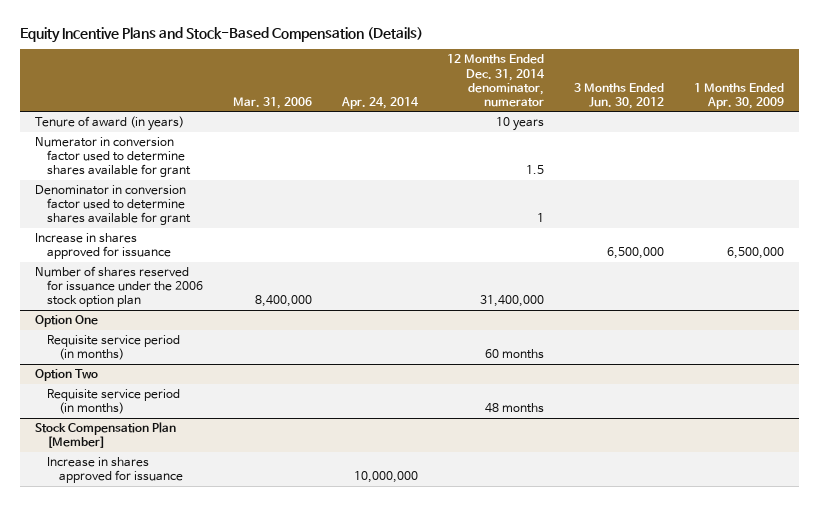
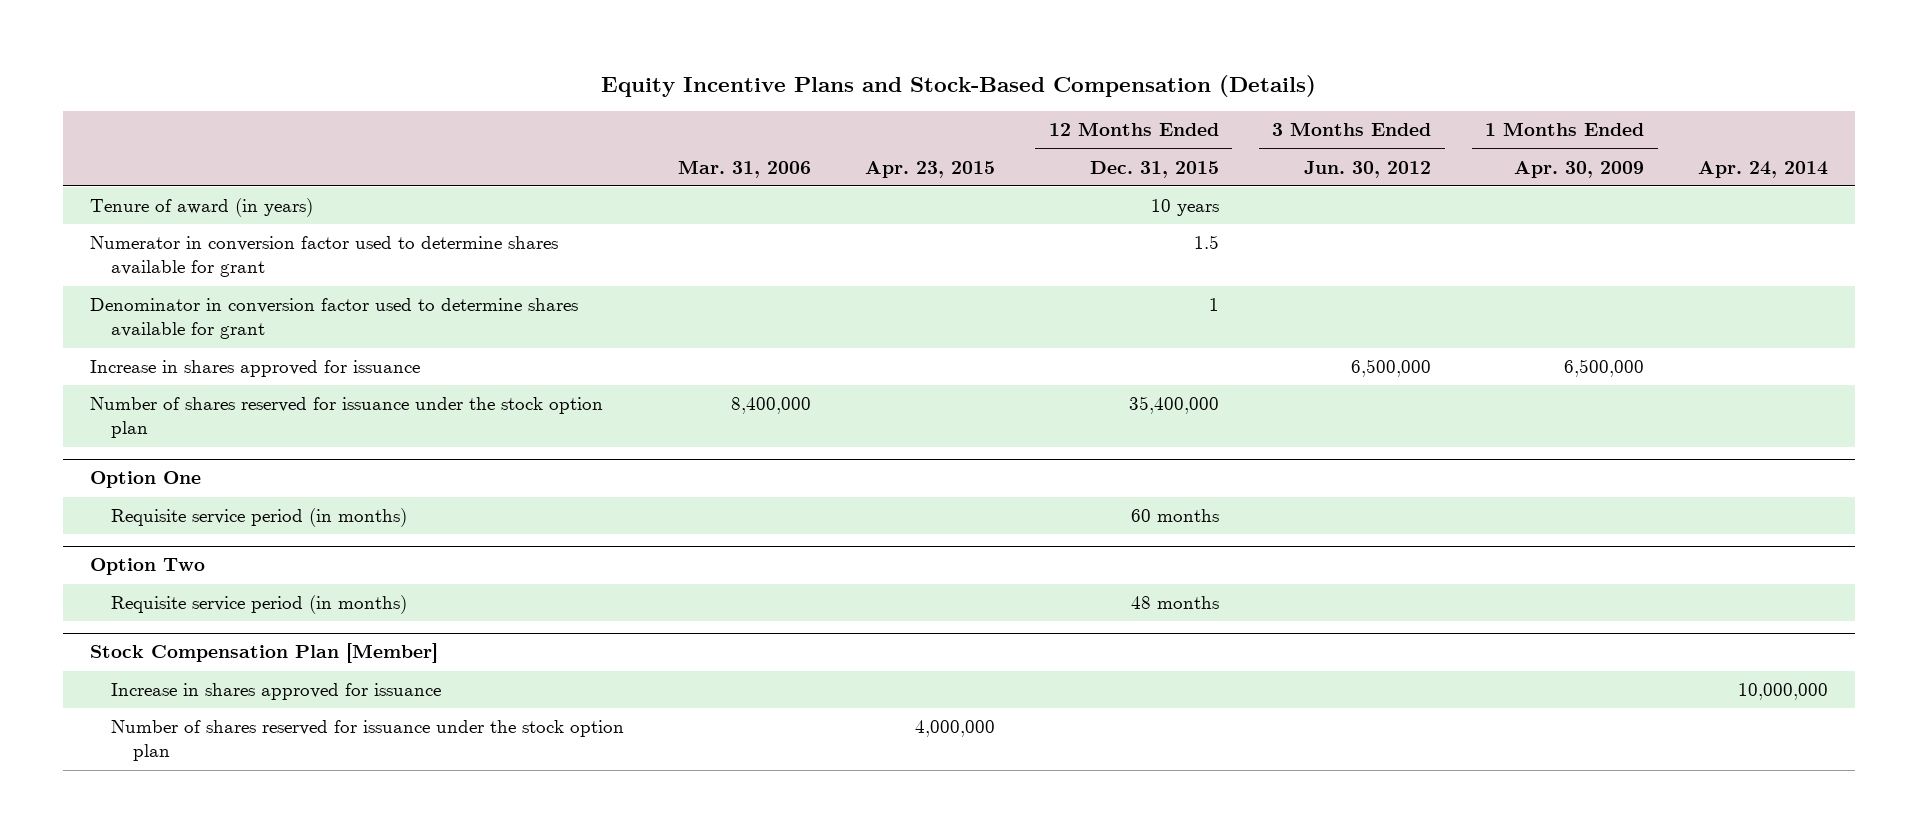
- | Mar. 31, 2006 | Apr. 24, 2014 | 12 Months Ended Dec. 31, 2014 denominator, numerator | 3 Months Ended Jun. 30, 2012 | 1 Months Ended Apr. 30, 2009
+ | Mar. 31, 2006 | Apr. 23, 2015 | 12 Months Ended Dec. 31, 2015 | 3 Months Ended Jun. 30, 2012 | 1 Months Ended Apr. 30, 2009 | Apr. 24, 2014
- Number of shares reserved for issuance under the 2006 stock option plan | 8,400,000 | | 31,400,000 | |
+ Number of shares reserved for issuance under the stock option plan | 8,400,000 | | 35,400,000 | | |
@ Stock Compensation Plan [Member]
+ Number of shares reserved for issuance under the stock option plan | | 4,000,000 | | | |

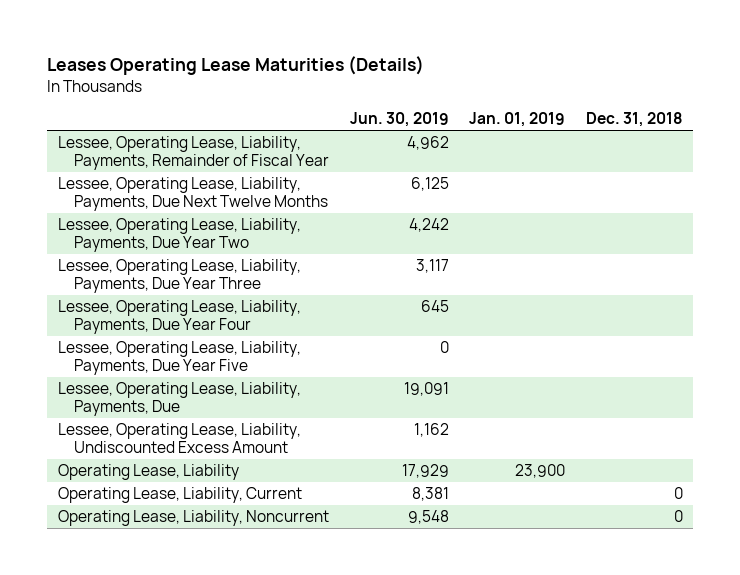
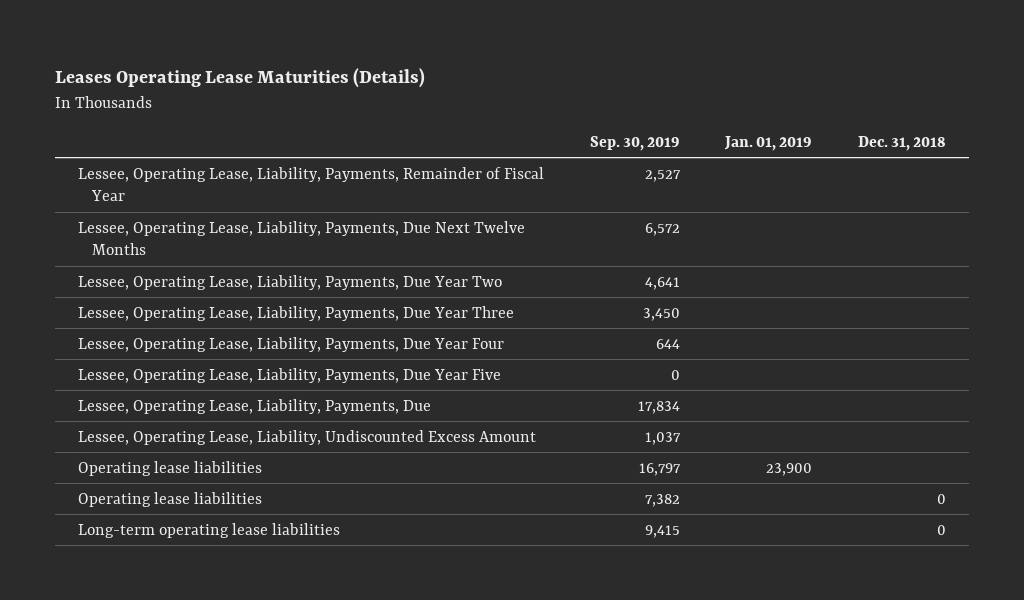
- | Jun. 30, 2019 | Jan. 01, 2019 | Dec. 31, 2018
+ | Sep. 30, 2019 | Jan. 01, 2019 | Dec. 31, 2018
- Operating Lease, Liability | 17,929 | 23,900 |
- Operating Lease, Liability, Current | 8,381 | | 0
- Operating Lease, Liability, Noncurrent | 9,548 | | 0
+ Operating lease liabilities | 16,797 | 23,900 |
+ Operating lease liabilities | 7,382 | | 0
+ Long-term operating lease liabilities | 9,415 | | 0

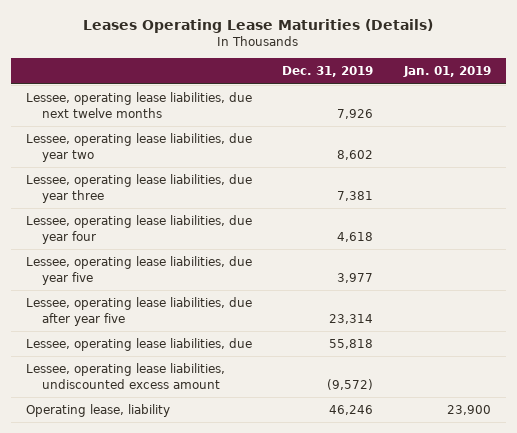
- | Sep. 30, 2019 | Jan. 01, 2019 | Dec. 31, 2018
+ | Dec. 31, 2019 | Jan. 01, 2019
- Lessee, Operating Lease, Liability, Payments, Remainder of Fiscal Year | 2,527 | |
- Lessee, Operating Lease, Liability, Payments, Due Next Twelve Months | 6,572 | |
- Lessee, Operating Lease, Liability, Payments, Due Year Two | 4,641 | |
- Lessee, Operating Lease, Liability, Payments, Due Year Three | 3,450 | |
- Lessee, Operating Lease, Liability, Payments, Due Year Four | 644 | |
- Lessee, Operating Lease, Liability, Payments, Due Year Five | 0 | |
- Lessee, Operating Lease, Liability, Payments, Due | 17,834 | |
- Lessee, Operating Lease, Liability, Undiscounted Excess Amount | 1,037 | |
- Operating lease liabilities | 16,797 | 23,900 |
- Operating lease liabilities | 7,382 | | 0
- Long-term operating lease liabilities | 9,415 | | 0
+ Lessee, operating lease liabilities, due next twelve months | 7,926 |
+ Lessee, operating lease liabilities, due year two | 8,602 |
+ Lessee, operating lease liabilities, due year three | 7,381 |
+ Lessee, operating lease liabilities, due year four | 4,618 |
+ Lessee, operating lease liabilities, due year five | 3,977 |
+ Lessee, operating lease liabilities, due after year five | 23,314 |
+ Lessee, operating lease liabilities, due | 55,818 |
+ Lessee, operating lease liabilities, undiscounted excess amount | (9,572) |
+ Operating lease, liability | 46,246 | 23,900

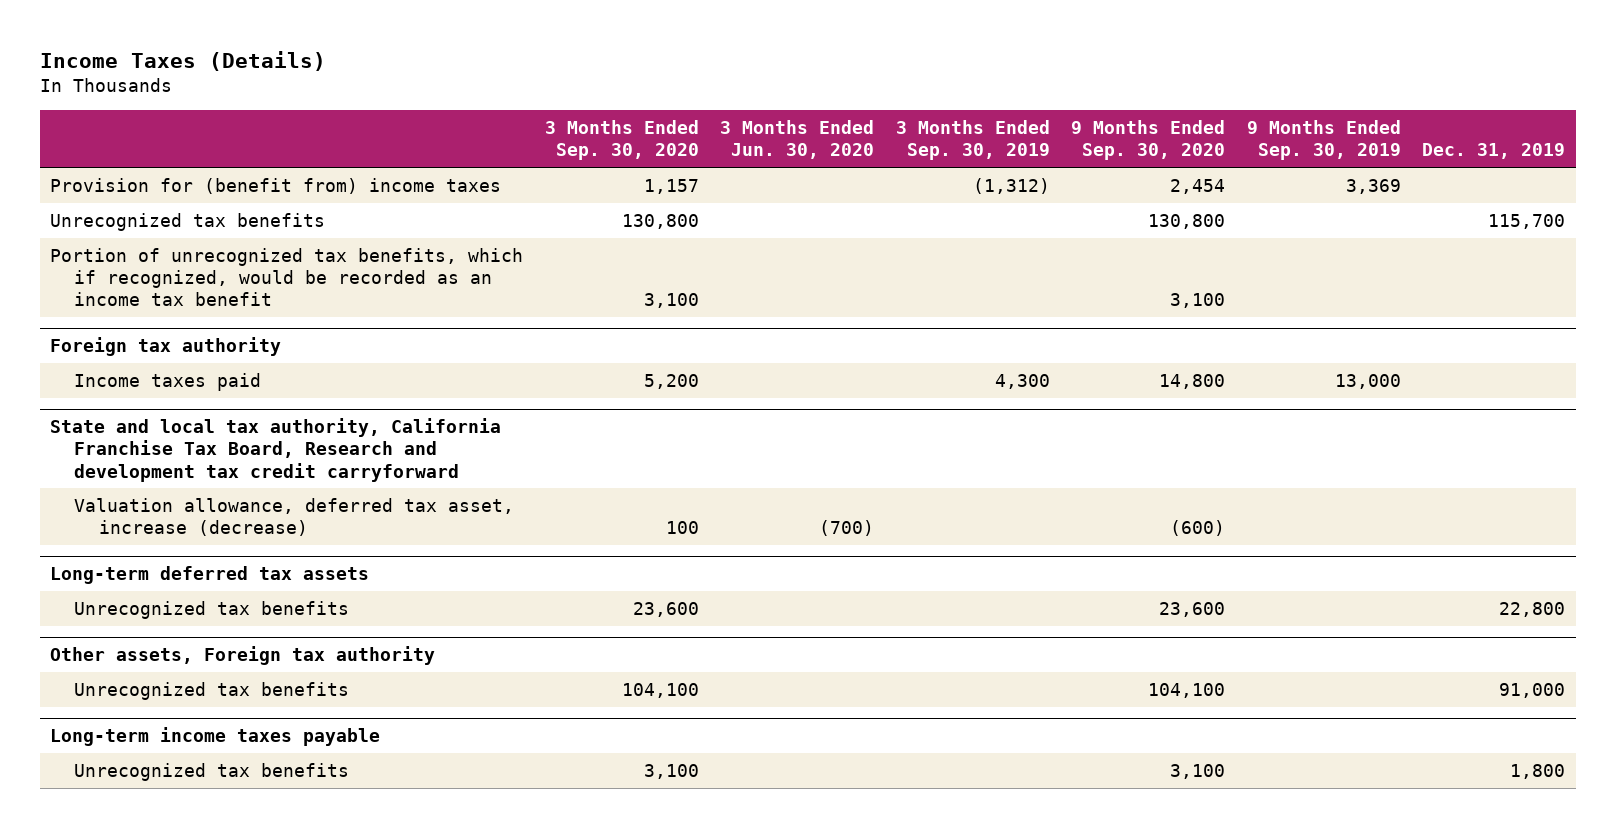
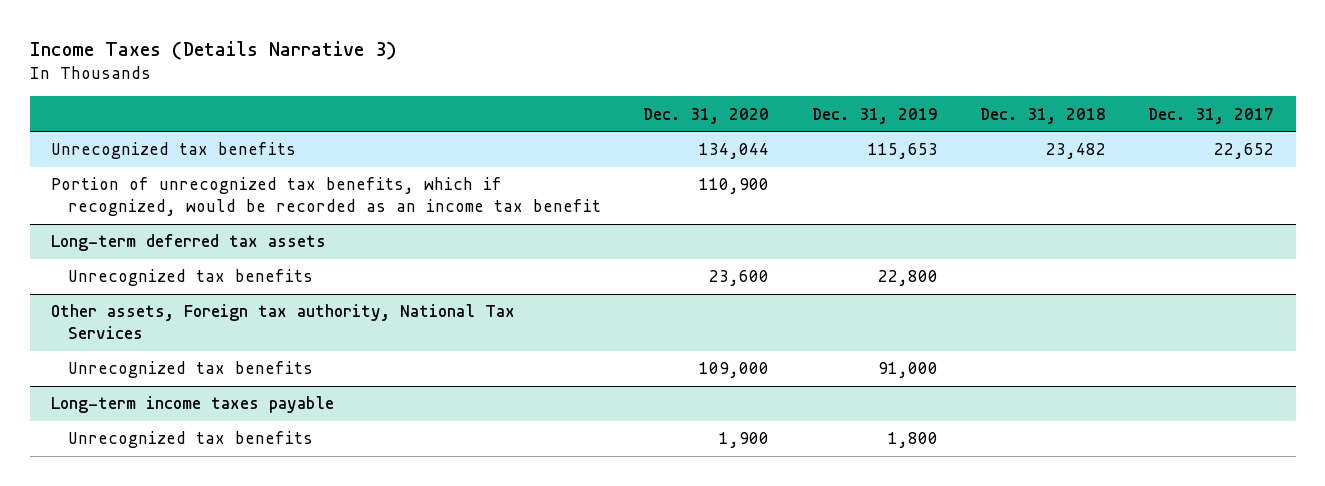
- Income Taxes (Details)
+ Income Taxes (Details Narrative 3)
- | 3 Months Ended Sep. 30, 2020 | 3 Months Ended Jun. 30, 2020 | 3 Months Ended Sep. 30, 2019 | 9 Months Ended Sep. 30, 2020 | 9 Months Ended Sep. 30, 2019 | Dec. 31, 2019
+ | Dec. 31, 2020 | Dec. 31, 2019 | Dec. 31, 2018 | Dec. 31, 2017
- Provision for (benefit from) income taxes | 1,157 | | (1,312) | 2,454 | 3,369 |
- Unrecognized tax benefits | 130,800 | | | 130,800 | | 115,700
+ Unrecognized tax benefits | 134,044 | 115,653 | 23,482 | 22,652
- Foreign tax authority
- Income taxes paid | 5,200 | | 4,300 | 14,800 | 13,000 |
- State and local tax authority, California Franchise Tax Board, Research and development tax credit carryforward
- Valuation allowance, deferred tax asset, increase (decrease) | 100 | (700) | | (600) | |
- Other assets, Foreign tax authority
+ Other assets, Foreign tax authority, National Tax Services

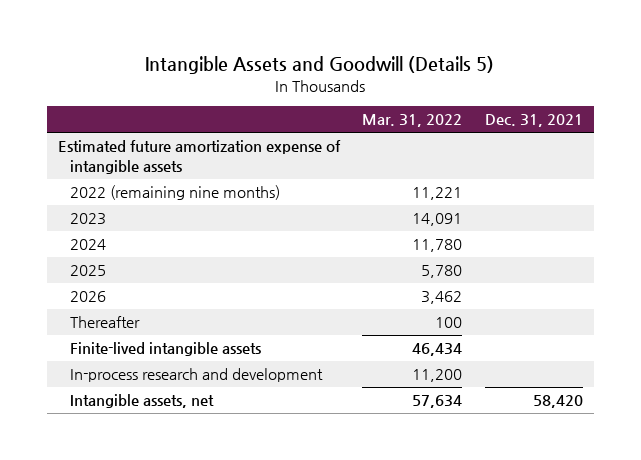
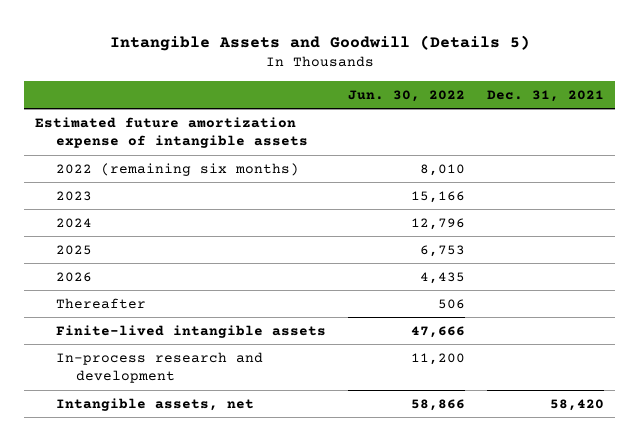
- | Mar. 31, 2022 | Dec. 31, 2021
+ | Jun. 30, 2022 | Dec. 31, 2021
- 2022 (remaining nine months) | 11,221 |
+ 2022 (remaining six months) | 8,010 |

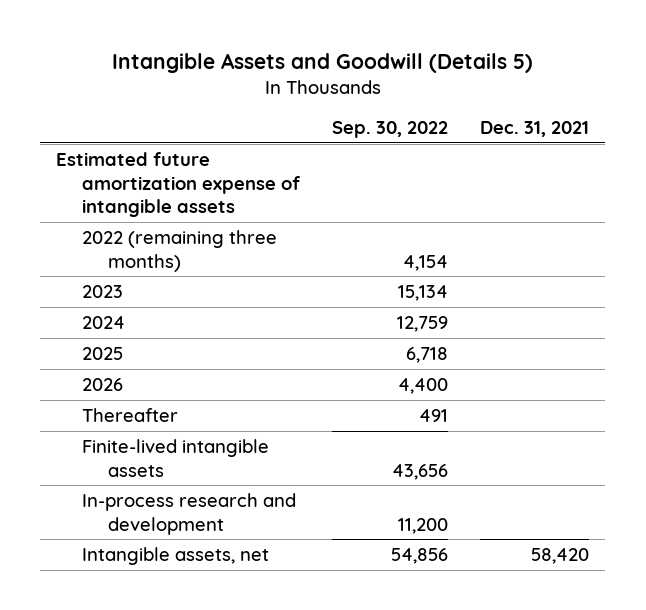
- | Jun. 30, 2022 | Dec. 31, 2021
+ | Sep. 30, 2022 | Dec. 31, 2021
- 2022 (remaining six months) | 8,010 |
+ 2022 (remaining three months) | 4,154 |

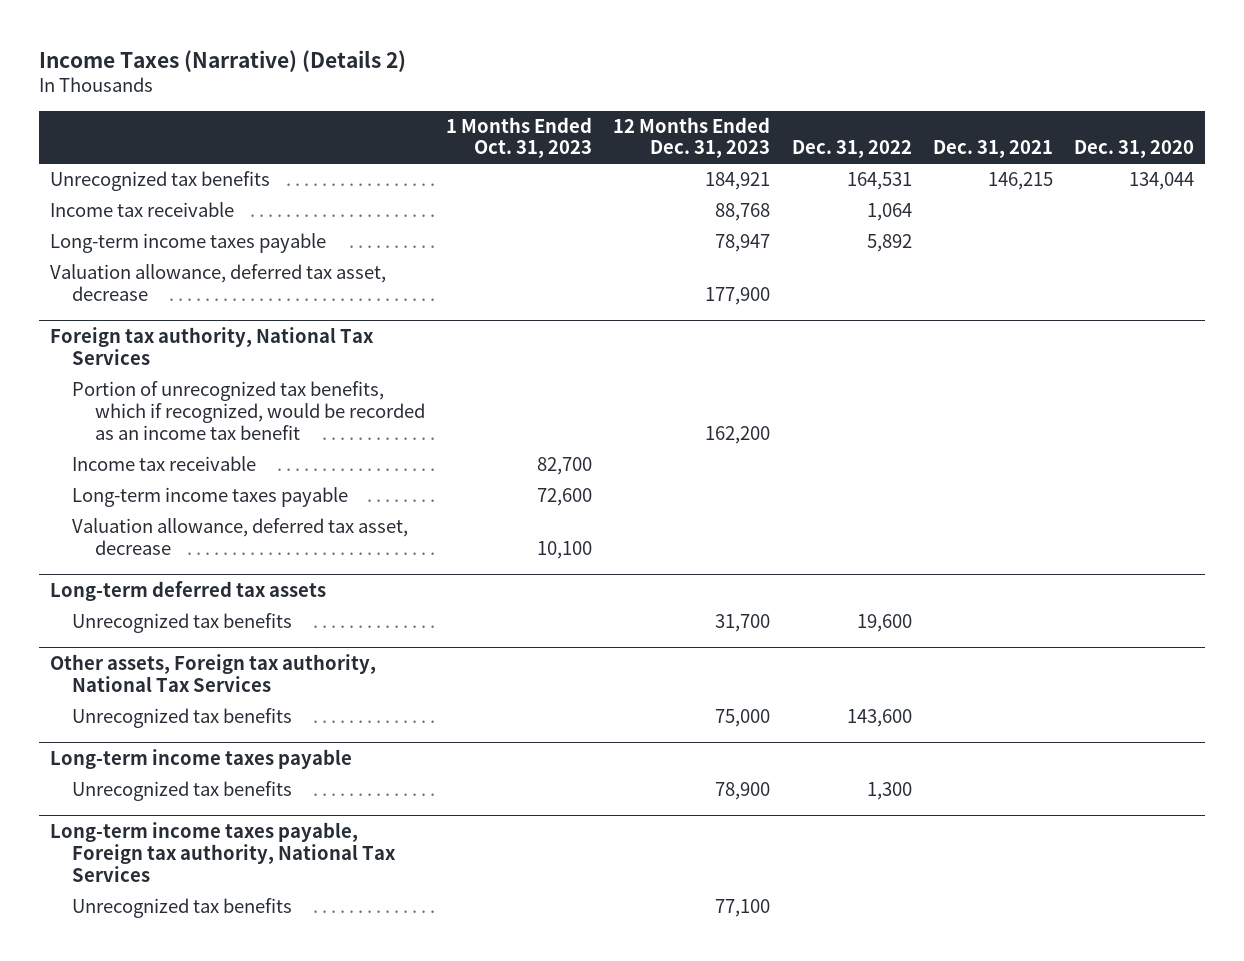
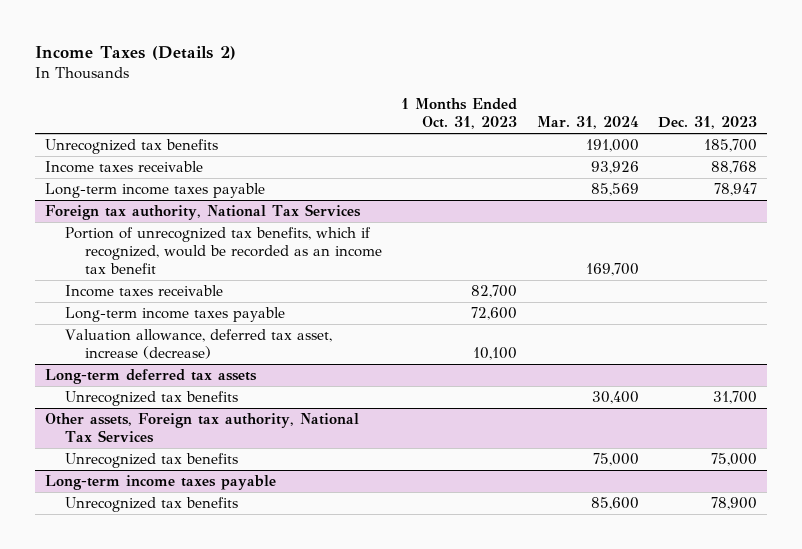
- Income Taxes (Narrative) (Details 2)
+ Income Taxes (Details 2)
- | 1 Months Ended Oct. 31, 2023 | 12 Months Ended Dec. 31, 2023 | Dec. 31, 2022 | Dec. 31, 2021 | Dec. 31, 2020
+ | 1 Months Ended Oct. 31, 2023 | Mar. 31, 2024 | Dec. 31, 2023
- Income tax receivable | | 88,768 | 1,064 | |
+ Income taxes receivable | | 93,926 | 88,768
- Valuation allowance, deferred tax asset, decrease | | 177,900 | | |
@ Foreign tax authority, National Tax Services
- Income tax receivable | 82,700 | | | |
+ Income taxes receivable | 82,700 | |
- Valuation allowance, deferred tax asset, decrease | 10,100 | | | |
+ Valuation allowance, deferred tax asset, increase (decrease) | 10,100 | |
- Long-term income taxes payable, Foreign tax authority, National Tax Services
- Unrecognized tax benefits | | 77,100 | | |

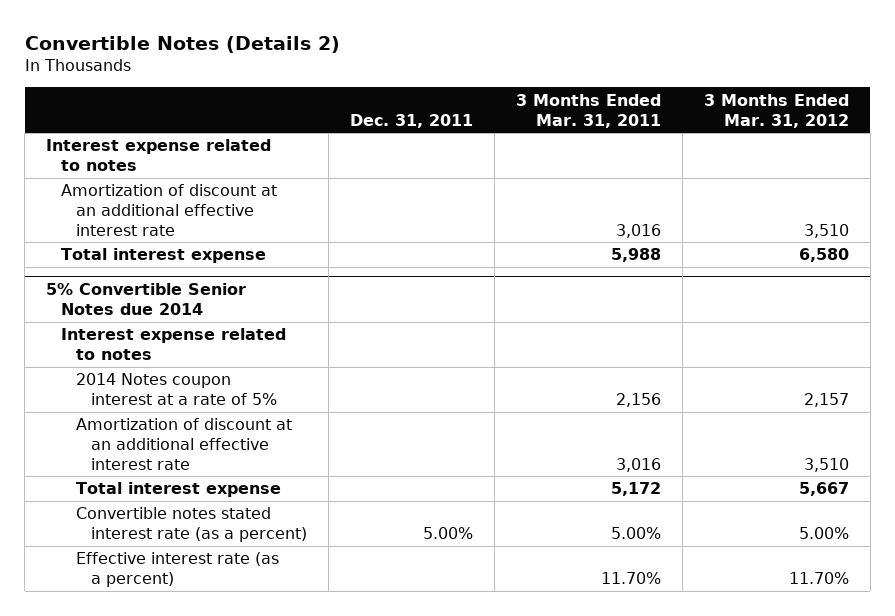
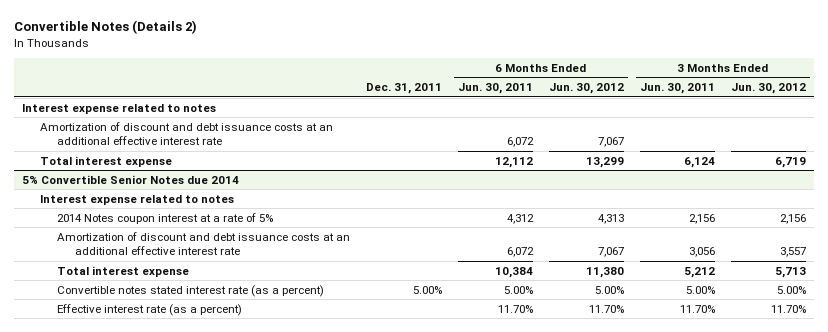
- | Dec. 31, 2011 | 3 Months Ended Mar. 31, 2011 | 3 Months Ended Mar. 31, 2012
+ | Dec. 31, 2011 | 6 Months Ended Jun. 30, 2011 | 6 Months Ended Jun. 30, 2012 | 3 Months Ended Jun. 30, 2011 | 3 Months Ended Jun. 30, 2012
- Amortization of discount at an additional effective interest rate | | 3,016 | 3,510
+ Amortization of discount and debt issuance costs at an additional effective interest rate | | 6,072 | 7,067 | |
@ 5% Convertible Senior Notes due 2014
- Amortization of discount at an additional effective interest rate | | 3,016 | 3,510
+ Amortization of discount and debt issuance costs at an additional effective interest rate | | 6,072 | 7,067 | 3,056 | 3,557

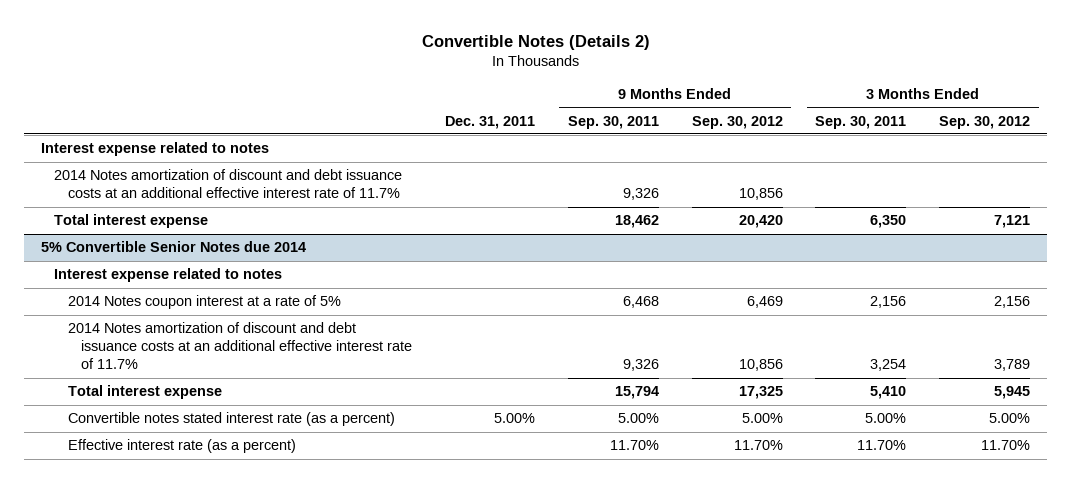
- | Dec. 31, 2011 | 6 Months Ended Jun. 30, 2011 | 6 Months Ended Jun. 30, 2012 | 3 Months Ended Jun. 30, 2011 | 3 Months Ended Jun. 30, 2012
+ | Dec. 31, 2011 | 9 Months Ended Sep. 30, 2011 | 9 Months Ended Sep. 30, 2012 | 3 Months Ended Sep. 30, 2011 | 3 Months Ended Sep. 30, 2012
- Amortization of discount and debt issuance costs at an additional effective interest rate | | 6,072 | 7,067 | |
+ 2014 Notes amortization of discount and debt issuance costs at an additional effective interest rate of 11.7% | | 9,326 | 10,856 | |
@ 5% Convertible Senior Notes due 2014
- Amortization of discount and debt issuance costs at an additional effective interest rate | | 6,072 | 7,067 | 3,056 | 3,557
+ 2014 Notes amortization of discount and debt issuance costs at an additional effective interest rate of 11.7% | | 9,326 | 10,856 | 3,254 | 3,789

